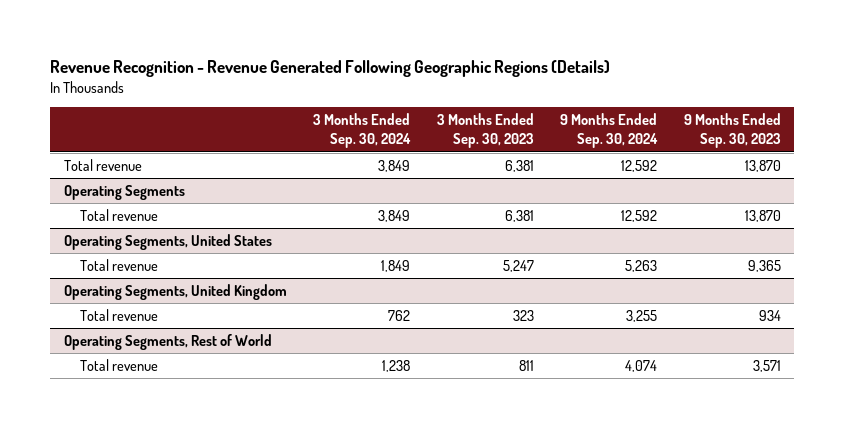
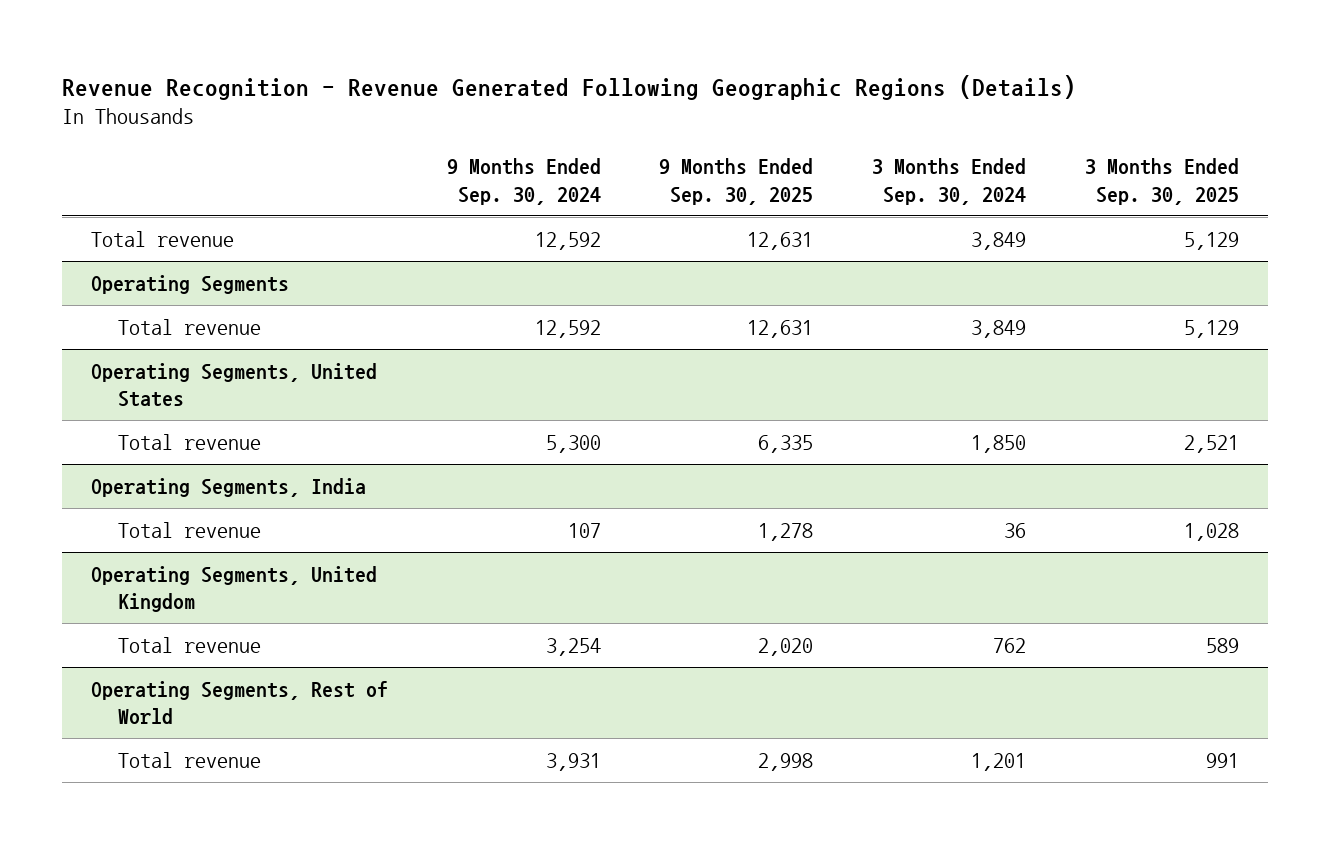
- | 3 Months Ended Sep. 30, 2024 | 3 Months Ended Sep. 30, 2023 | 9 Months Ended Sep. 30, 2024 | 9 Months Ended Sep. 30, 2023
+ | 9 Months Ended Sep. 30, 2024 | 9 Months Ended Sep. 30, 2025 | 3 Months Ended Sep. 30, 2024 | 3 Months Ended Sep. 30, 2025
@ Operating Segments, United States
- Total revenue | 1,849 | 5,247 | 5,263 | 9,365
+ Total revenue | 5,300 | 6,335 | 1,850 | 2,521
+ Operating Segments, India
+ Total revenue | 107 | 1,278 | 36 | 1,028
@ Operating Segments, United Kingdom
- Total revenue | 762 | 323 | 3,255 | 934
+ Total revenue | 3,254 | 2,020 | 762 | 589
@ Operating Segments, Rest of World
- Total revenue | 1,238 | 811 | 4,074 | 3,571
+ Total revenue | 3,931 | 2,998 | 1,201 | 991

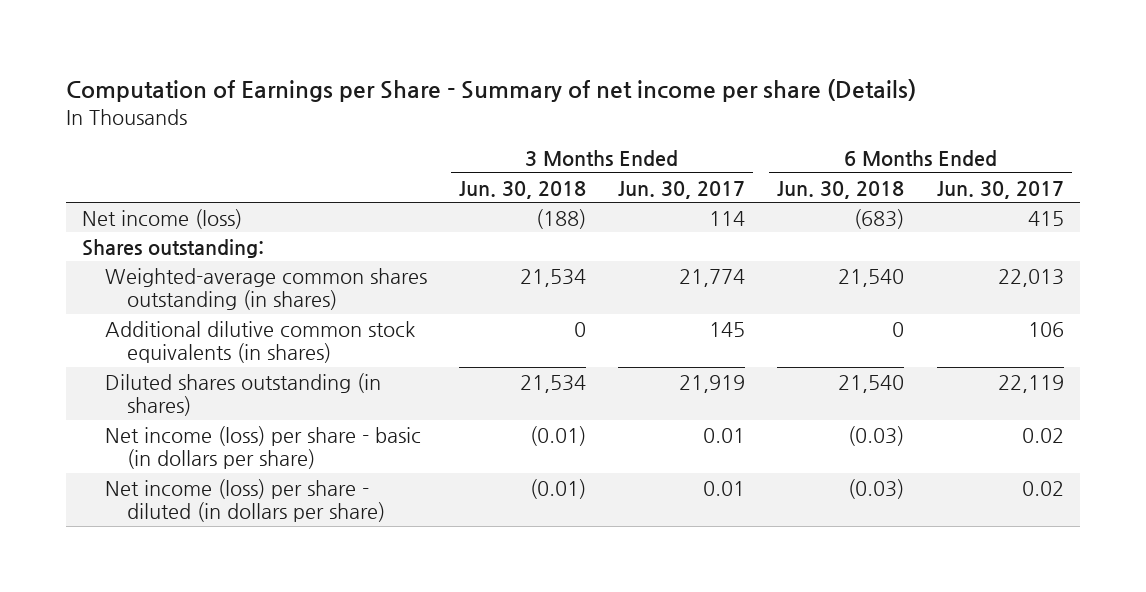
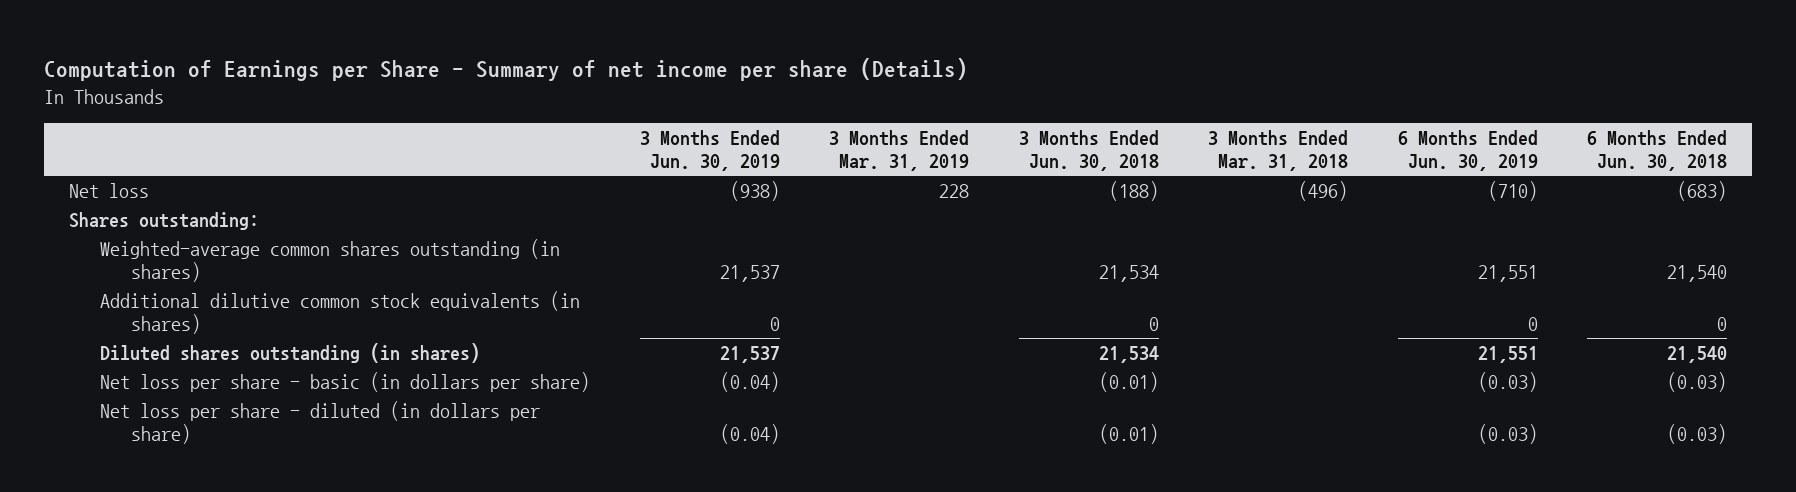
- | 3 Months Ended Jun. 30, 2018 | 3 Months Ended Jun. 30, 2017 | 6 Months Ended Jun. 30, 2018 | 6 Months Ended Jun. 30, 2017
+ | 3 Months Ended Jun. 30, 2019 | 3 Months Ended Mar. 31, 2019 | 3 Months Ended Jun. 30, 2018 | 3 Months Ended Mar. 31, 2018 | 6 Months Ended Jun. 30, 2019 | 6 Months Ended Jun. 30, 2018
- Net income (loss) | (188) | 114 | (683) | 415
+ Net loss | (938) | 228 | (188) | (496) | (710) | (683)
- Net income (loss) per share - basic (in dollars per share) | (0.01) | 0.01 | (0.03) | 0.02
- Net income (loss) per share - diluted (in dollars per share) | (0.01) | 0.01 | (0.03) | 0.02
+ Net loss per share - basic (in dollars per share) | (0.04) | | (0.01) | | (0.03) | (0.03)
+ Net loss per share - diluted (in dollars per share) | (0.04) | | (0.01) | | (0.03) | (0.03)

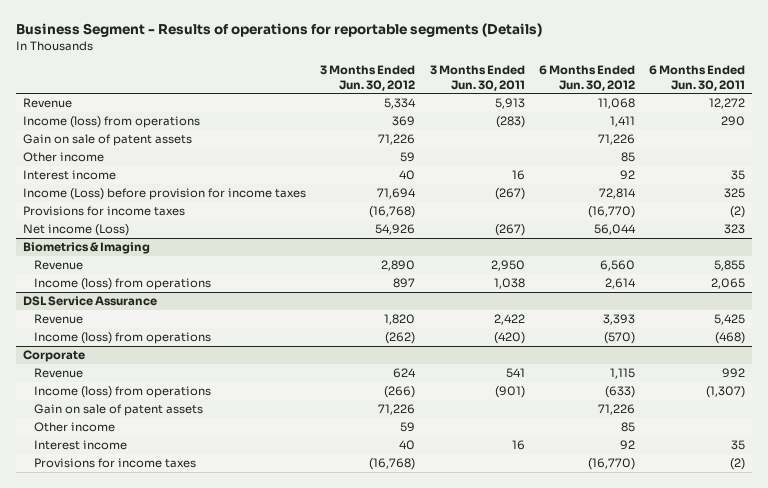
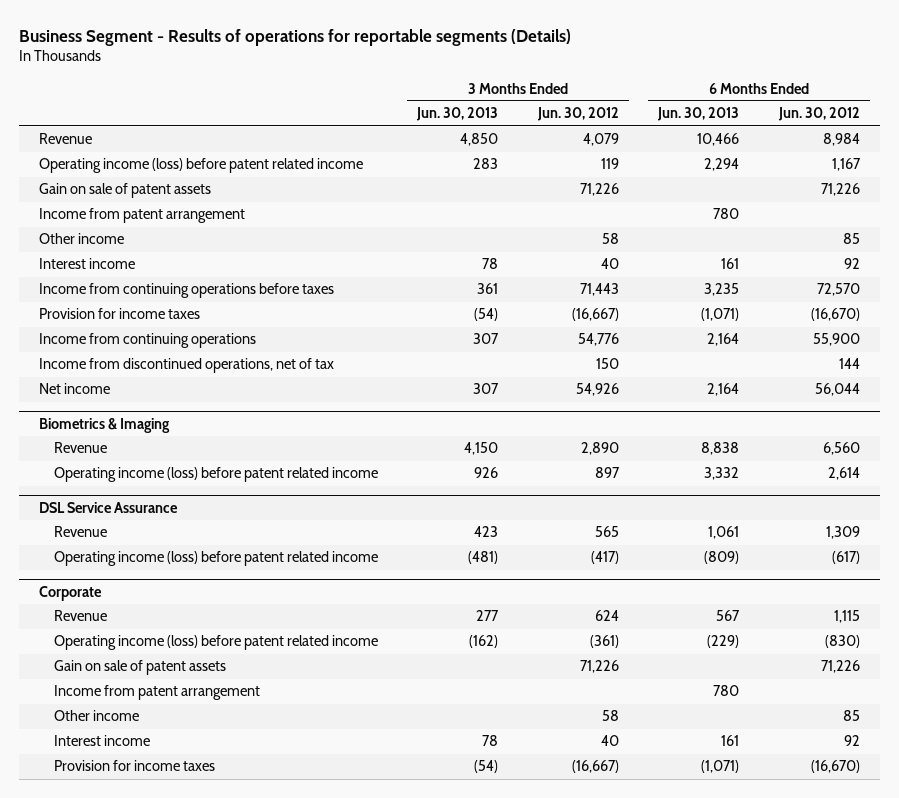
- | 3 Months Ended Jun. 30, 2012 | 3 Months Ended Jun. 30, 2011 | 6 Months Ended Jun. 30, 2012 | 6 Months Ended Jun. 30, 2011
+ | 3 Months Ended Jun. 30, 2013 | 3 Months Ended Jun. 30, 2012 | 6 Months Ended Jun. 30, 2013 | 6 Months Ended Jun. 30, 2012
- Revenue | 5,334 | 5,913 | 11,068 | 12,272
- Income (loss) from operations | 369 | (283) | 1,411 | 290
+ Revenue | 4,850 | 4,079 | 10,466 | 8,984
+ Operating income (loss) before patent related income | 283 | 119 | 2,294 | 1,167
- Other income | 59 | | 85 |
+ Income from patent arrangement | | | 780 |
+ Other income | | 58 | | 85
- Income (Loss) before provision for income taxes | 71,694 | (267) | 72,814 | 325
- Provisions for income taxes | (16,768) | | (16,770) | (2)
- Net income (Loss) | 54,926 | (267) | 56,044 | 323
+ Income from continuing operations before taxes | 361 | 71,443 | 3,235 | 72,570
+ Provision for income taxes | (54) | (16,667) | (1,071) | (16,670)
+ Income from continuing operations | 307 | 54,776 | 2,164 | 55,900
+ Income from discontinued operations, net of tax | | 150 | | 144
+ Net income | 307 | 54,926 | 2,164 | 56,044
@ Biometrics & Imaging
- Income (loss) from operations | 897 | 1,038 | 2,614 | 2,065
+ Operating income (loss) before patent related income | 926 | 897 | 3,332 | 2,614
@ DSL Service Assurance
- Revenue | 1,820 | 2,422 | 3,393 | 5,425
- Income (loss) from operations | (262) | (420) | (570) | (468)
+ Revenue | 423 | 565 | 1,061 | 1,309
+ Operating income (loss) before patent related income | (481) | (417) | (809) | (617)
@ Corporate
- Income (loss) from operations | (266) | (901) | (633) | (1,307)
+ Operating income (loss) before patent related income | (162) | (361) | (229) | (830)
- Other income | 59 | | 85 |
+ Income from patent arrangement | | | 780 |
+ Other income | | 58 | | 85
- Provisions for income taxes | (16,768) | | (16,770) | (2)
+ Provision for income taxes | (54) | (16,667) | (1,071) | (16,670)

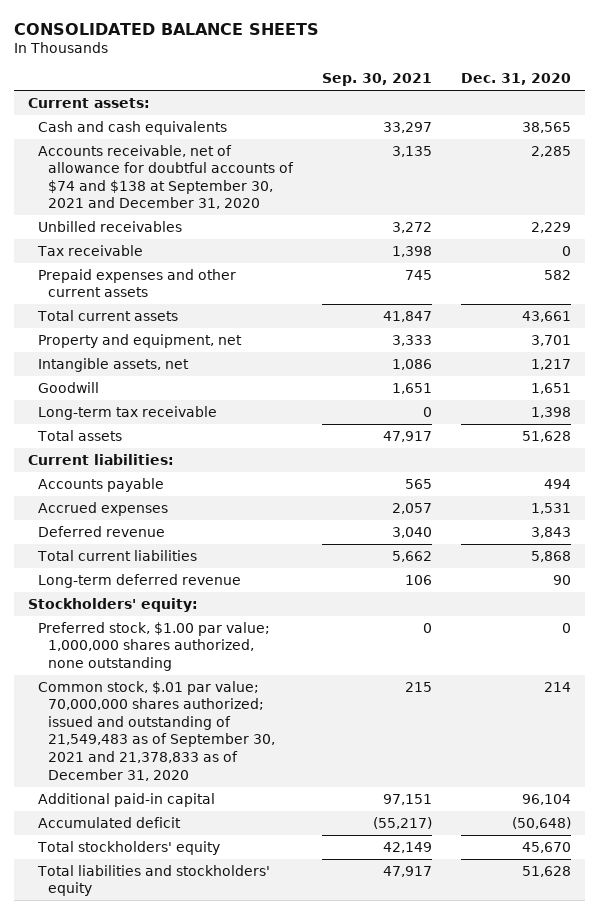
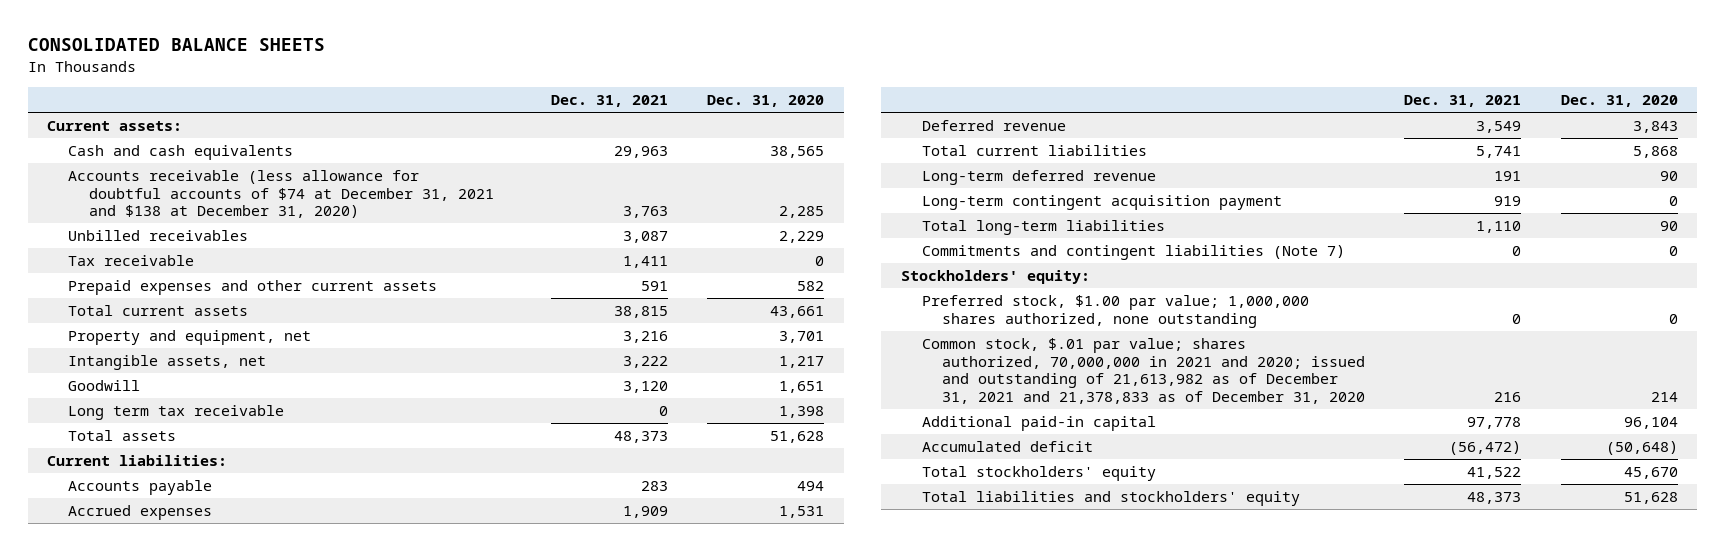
- | Sep. 30, 2021 | Dec. 31, 2020
+ | Dec. 31, 2021 | Dec. 31, 2020
- Accounts receivable, net of allowance for doubtful accounts of $74 and $138 at September 30, 2021 and December 31, 2020 | 3,135 | 2,285
+ Accounts receivable (less allowance for doubtful accounts of $74 at December 31, 2021 and $138 at December 31, 2020) | 3,763 | 2,285
- Long-term tax receivable | 0 | 1,398
+ Long term tax receivable | 0 | 1,398
+ Long-term contingent acquisition payment | 919 | 0
+ Total long-term liabilities | 1,110 | 90
+ Commitments and contingent liabilities (Note 7) | 0 | 0
- Common stock, $.01 par value; 70,000,000 shares authorized; issued and outstanding of 21,549,483 as of September 30, 2021 and 21,378,833 as of December 31, 2020 | 215 | 214
+ Common stock, $.01 par value; shares authorized, 70,000,000 in 2021 and 2020; issued and outstanding of 21,613,982 as of December 31, 2021 and 21,378,833 as of December 31, 2020 | 216 | 214

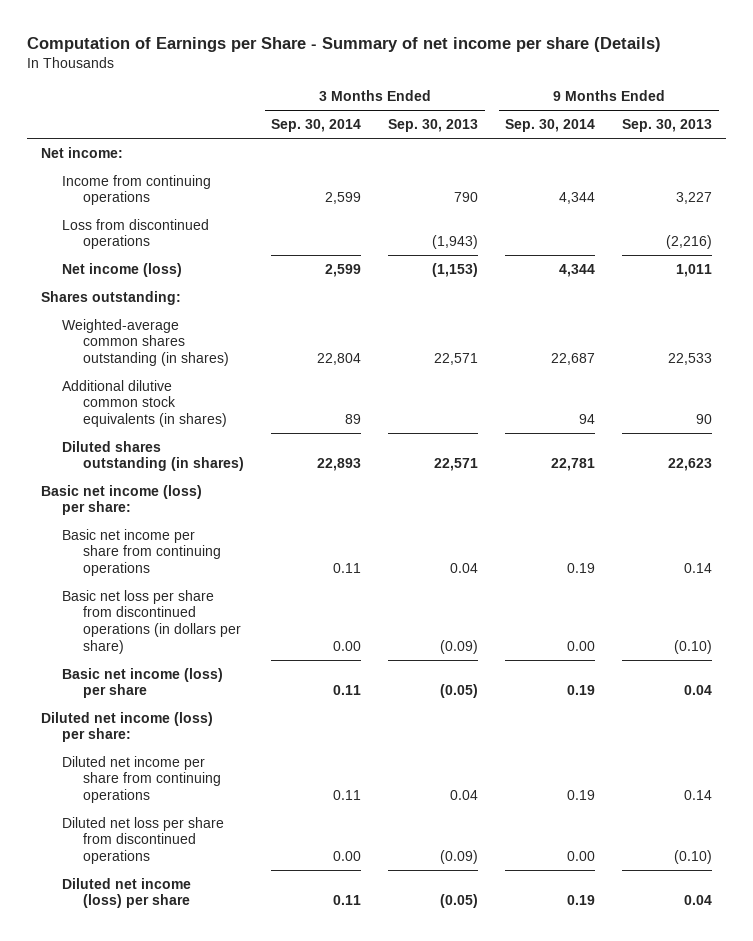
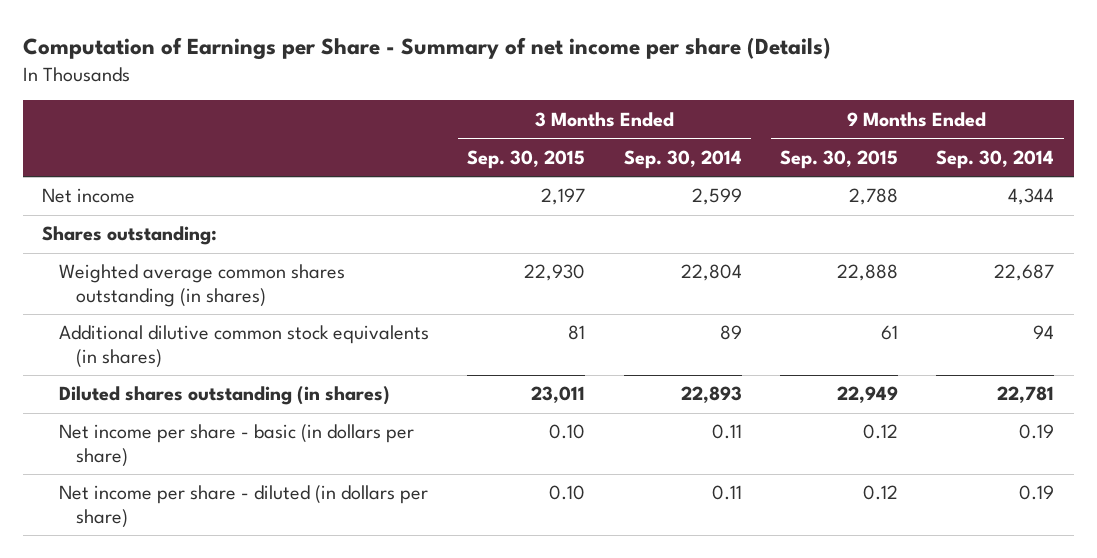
- | 3 Months Ended Sep. 30, 2014 | 3 Months Ended Sep. 30, 2013 | 9 Months Ended Sep. 30, 2014 | 9 Months Ended Sep. 30, 2013
+ | 3 Months Ended Sep. 30, 2015 | 3 Months Ended Sep. 30, 2014 | 9 Months Ended Sep. 30, 2015 | 9 Months Ended Sep. 30, 2014
- Net income:
- Income from continuing operations | 2,599 | 790 | 4,344 | 3,227
- Loss from discontinued operations | | (1,943) | | (2,216)
- Net income (loss) | 2,599 | (1,153) | 4,344 | 1,011
+ Net income | 2,197 | 2,599 | 2,788 | 4,344
- Weighted-average common shares outstanding (in shares) | 22,804 | 22,571 | 22,687 | 22,533
+ Weighted average common shares outstanding (in shares) | 22,930 | 22,804 | 22,888 | 22,687
- Basic net income (loss) per share:
- Basic net income per share from continuing operations | 0.11 | 0.04 | 0.19 | 0.14
- Basic net loss per share from discontinued operations (in dollars per share) | 0.00 | (0.09) | 0.00 | (0.10)
- Basic net income (loss) per share | 0.11 | (0.05) | 0.19 | 0.04
- Diluted net income (loss) per share:
- Diluted net income per share from continuing operations | 0.11 | 0.04 | 0.19 | 0.14
- Diluted net loss per share from discontinued operations | 0.00 | (0.09) | 0.00 | (0.10)
- Diluted net income (loss) per share | 0.11 | (0.05) | 0.19 | 0.04
+ Net income per share - basic (in dollars per share) | 0.10 | 0.11 | 0.12 | 0.19
+ Net income per share - diluted (in dollars per share) | 0.10 | 0.11 | 0.12 | 0.19

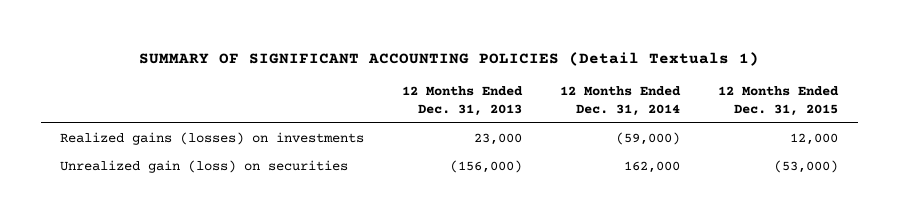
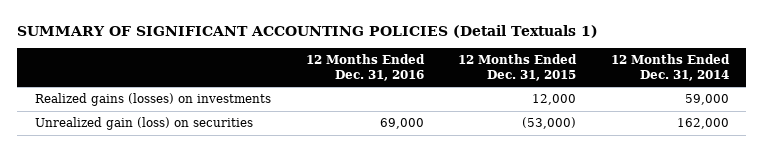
- | 12 Months Ended Dec. 31, 2013 | 12 Months Ended Dec. 31, 2014 | 12 Months Ended Dec. 31, 2015
+ | 12 Months Ended Dec. 31, 2016 | 12 Months Ended Dec. 31, 2015 | 12 Months Ended Dec. 31, 2014
- Realized gains (losses) on investments | 23,000 | (59,000) | 12,000
+ Realized gains (losses) on investments | | 12,000 | 59,000

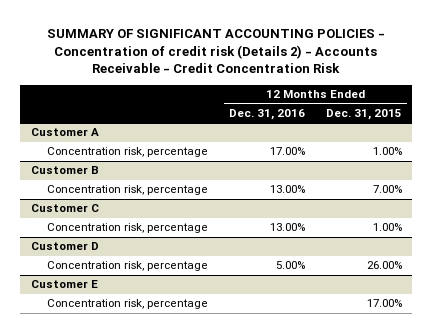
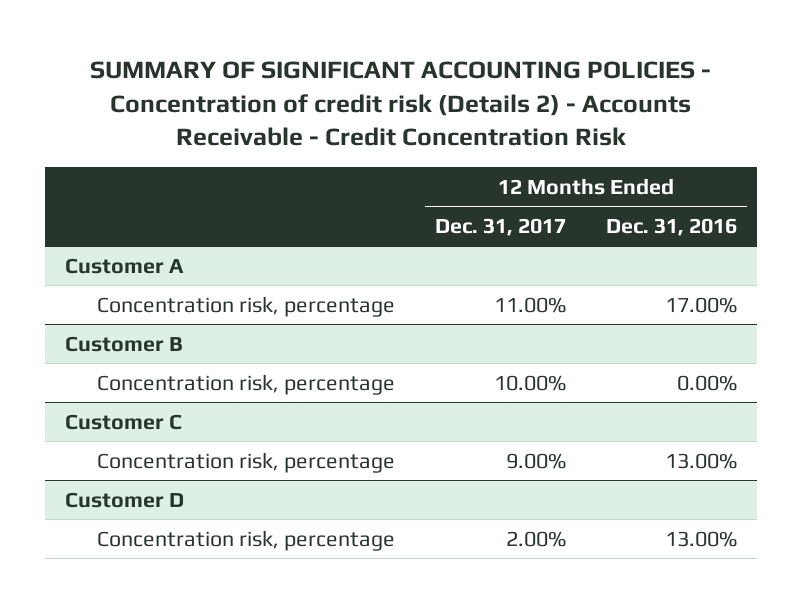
- | 12 Months Ended Dec. 31, 2016 | 12 Months Ended Dec. 31, 2015
+ | 12 Months Ended Dec. 31, 2017 | 12 Months Ended Dec. 31, 2016
@ Customer B
- Concentration risk, percentage | 13.00% | 7.00%
+ Concentration risk, percentage | 10.00% | 0.00%
@ Customer D
- Concentration risk, percentage | 5.00% | 26.00%
- Customer E
- Concentration risk, percentage | | 17.00%
@ Customer D
+ Concentration risk, percentage | 2.00% | 13.00%

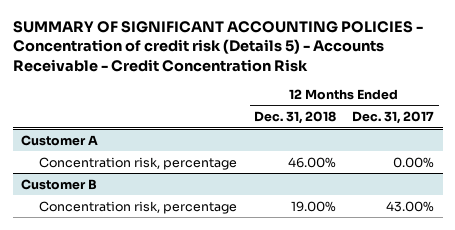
- SUMMARY OF SIGNIFICANT ACCOUNTING POLICIES - Concentration of credit risk (Details 2) - Accounts Receivable - Credit Concentration Risk
+ SUMMARY OF SIGNIFICANT ACCOUNTING POLICIES - Concentration of credit risk (Details 5) - Accounts Receivable - Credit Concentration Risk
- | 12 Months Ended Dec. 31, 2017 | 12 Months Ended Dec. 31, 2016
+ | 12 Months Ended Dec. 31, 2018 | 12 Months Ended Dec. 31, 2017
@ Customer A
- Concentration risk, percentage | 11.00% | 17.00%
+ Concentration risk, percentage | 46.00% | 0.00%
@ Customer B
- Concentration risk, percentage | 10.00% | 0.00%
- Customer C
- Concentration risk, percentage | 9.00% | 13.00%
- Customer D
- Concentration risk, percentage | 2.00% | 13.00%
@ Customer B
+ Concentration risk, percentage | 19.00% | 43.00%

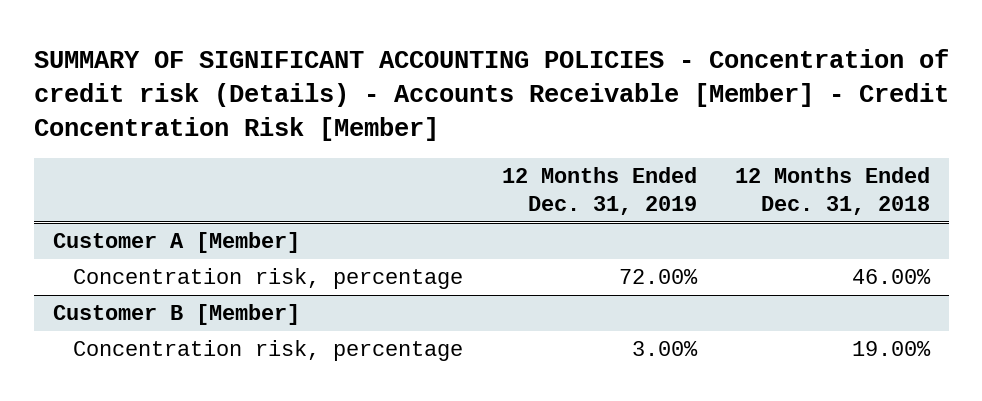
- SUMMARY OF SIGNIFICANT ACCOUNTING POLICIES - Concentration of credit risk (Details 5) - Accounts Receivable - Credit Concentration Risk
+ SUMMARY OF SIGNIFICANT ACCOUNTING POLICIES - Concentration of credit risk (Details) - Accounts Receivable [Member] - Credit Concentration Risk [Member]
- | 12 Months Ended Dec. 31, 2018 | 12 Months Ended Dec. 31, 2017
+ | 12 Months Ended Dec. 31, 2019 | 12 Months Ended Dec. 31, 2018
- Customer A
+ Customer A [Member]
- Customer B
+ Customer B [Member]

